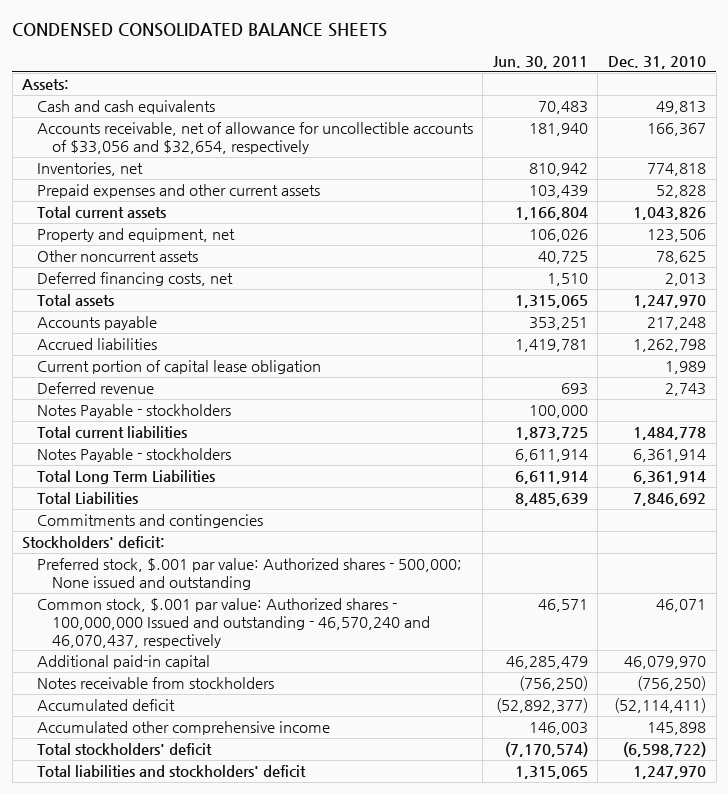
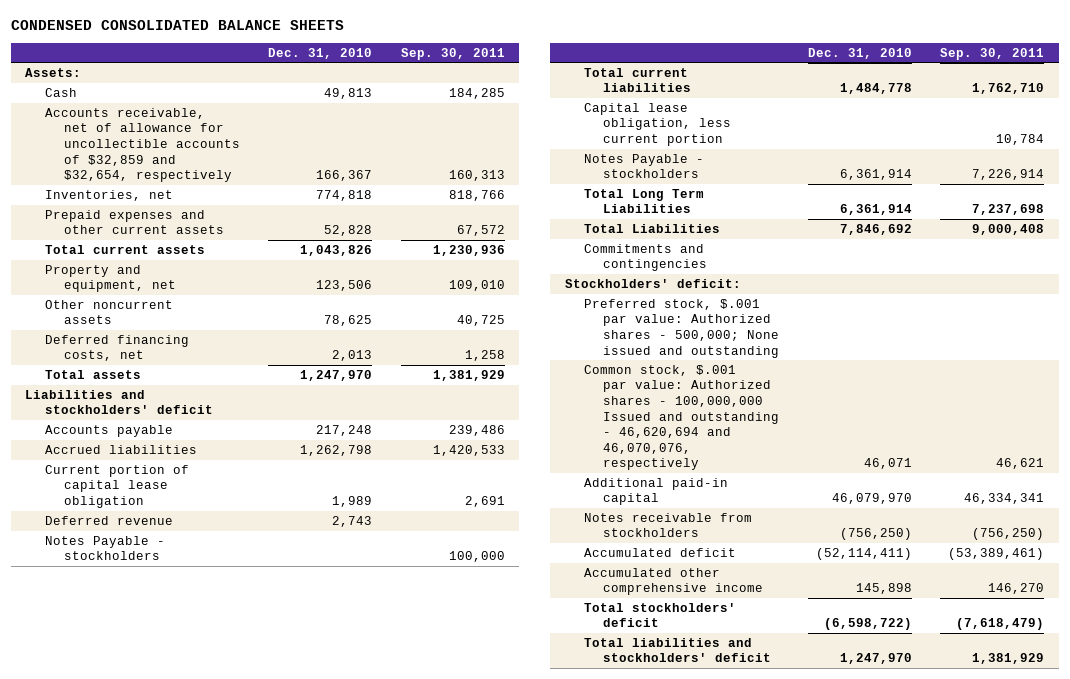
- | Jun. 30, 2011 | Dec. 31, 2010
+ | Dec. 31, 2010 | Sep. 30, 2011
- Cash and cash equivalents | 70,483 | 49,813
- Accounts receivable, net of allowance for uncollectible accounts of $33,056 and $32,654, respectively | 181,940 | 166,367
+ Cash | 49,813 | 184,285
+ Accounts receivable, net of allowance for uncollectible accounts of $32,859 and $32,654, respectively | 166,367 | 160,313
+ Liabilities and stockholders' deficit
+ Capital lease obligation, less current portion | | 10,784
- Common stock, $.001 par value: Authorized shares - 100,000,000 Issued and outstanding - 46,570,240 and 46,070,437, respectively | 46,571 | 46,071
+ Common stock, $.001 par value: Authorized shares - 100,000,000 Issued and outstanding - 46,620,694 and 46,070,076, respectively | 46,071 | 46,621

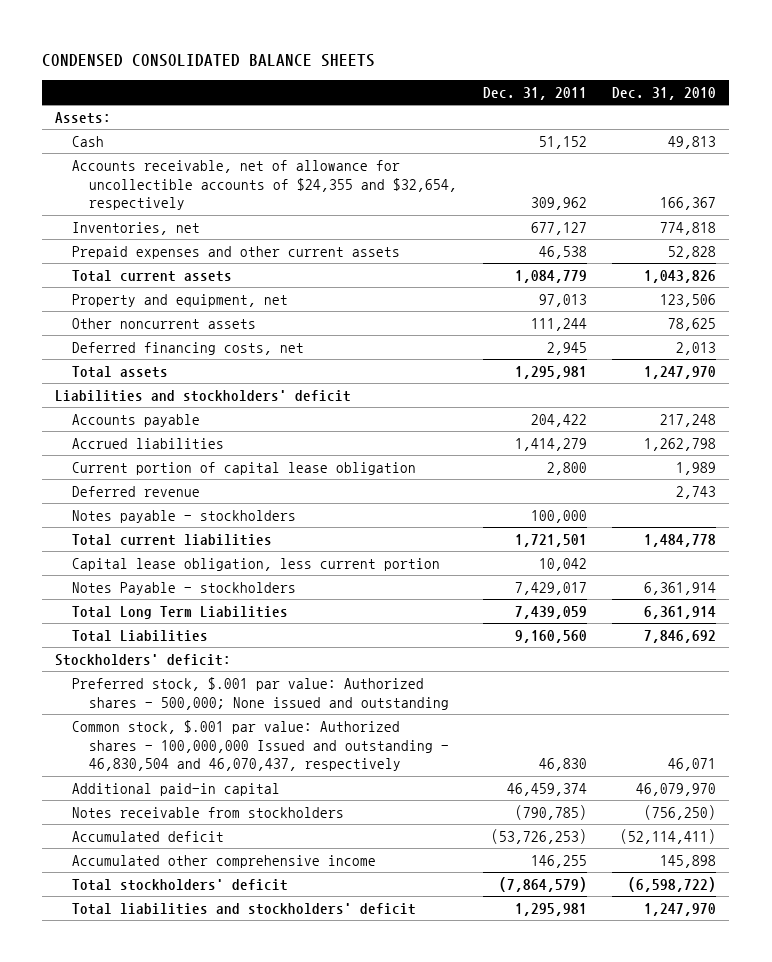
- | Dec. 31, 2010 | Sep. 30, 2011
+ | Dec. 31, 2011 | Dec. 31, 2010
- Accounts receivable, net of allowance for uncollectible accounts of $32,859 and $32,654, respectively | 166,367 | 160,313
+ Accounts receivable, net of allowance for uncollectible accounts of $24,355 and $32,654, respectively | 309,962 | 166,367
- Notes Payable - stockholders | | 100,000
+ Notes payable - stockholders | 100,000 |
- Commitments and contingencies
- Common stock, $.001 par value: Authorized shares - 100,000,000 Issued and outstanding - 46,620,694 and 46,070,076, respectively | 46,071 | 46,621
+ Common stock, $.001 par value: Authorized shares - 100,000,000 Issued and outstanding - 46,830,504 and 46,070,437, respectively | 46,830 | 46,071

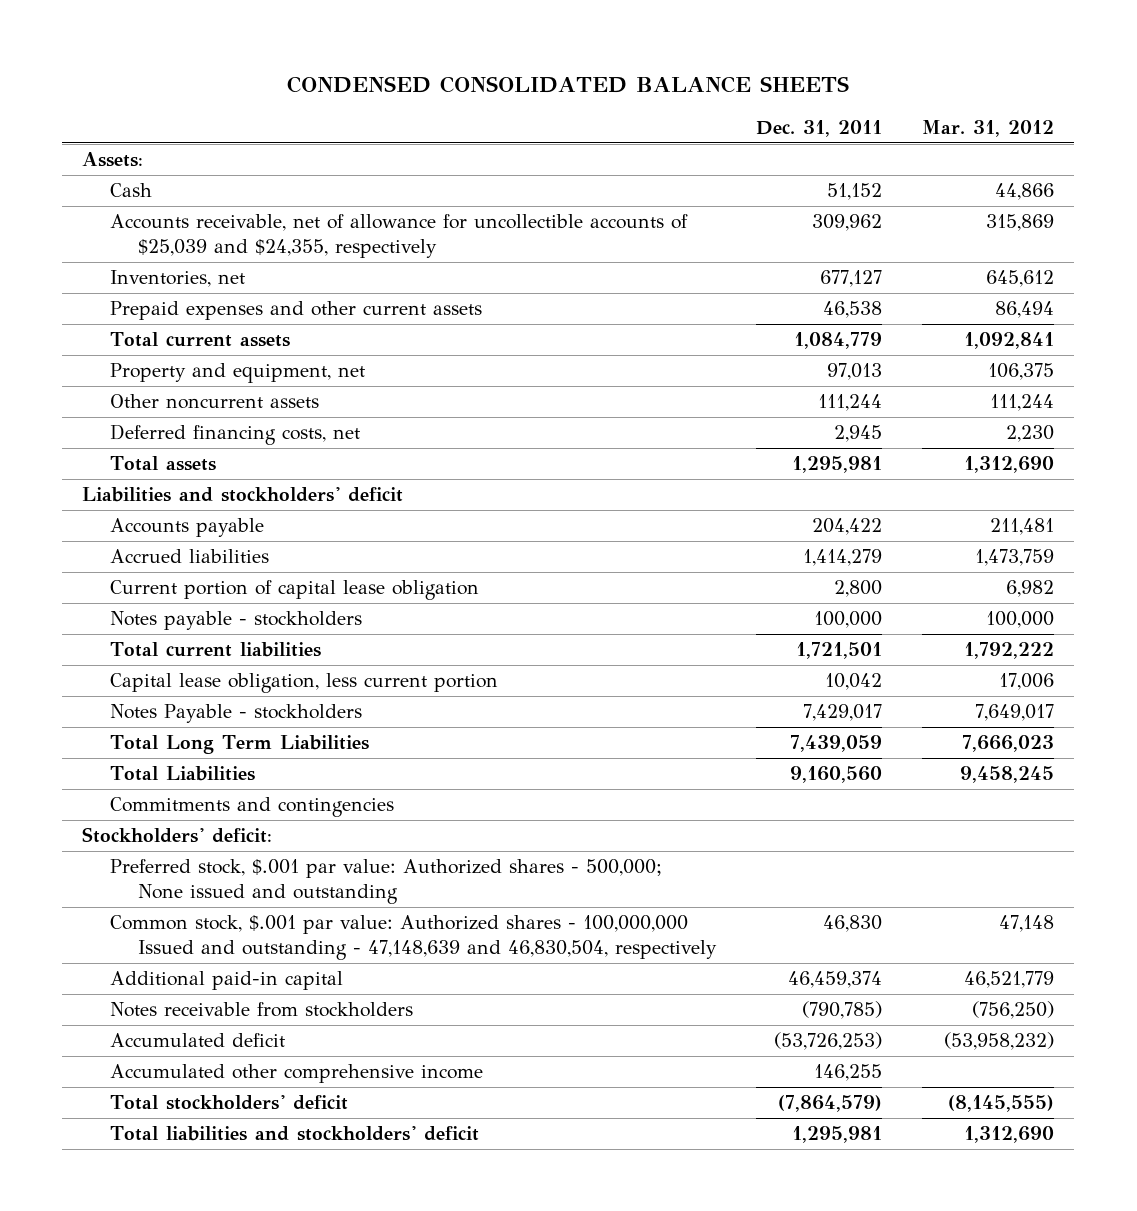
- | Dec. 31, 2011 | Dec. 31, 2010
+ | Dec. 31, 2011 | Mar. 31, 2012
- Accounts receivable, net of allowance for uncollectible accounts of $24,355 and $32,654, respectively | 309,962 | 166,367
+ Accounts receivable, net of allowance for uncollectible accounts of $25,039 and $24,355, respectively | 309,962 | 315,869
- Deferred revenue | | 2,743
+ Commitments and contingencies
- Common stock, $.001 par value: Authorized shares - 100,000,000 Issued and outstanding - 46,830,504 and 46,070,437, respectively | 46,830 | 46,071
+ Common stock, $.001 par value: Authorized shares - 100,000,000 Issued and outstanding - 47,148,639 and 46,830,504, respectively | 46,830 | 47,148

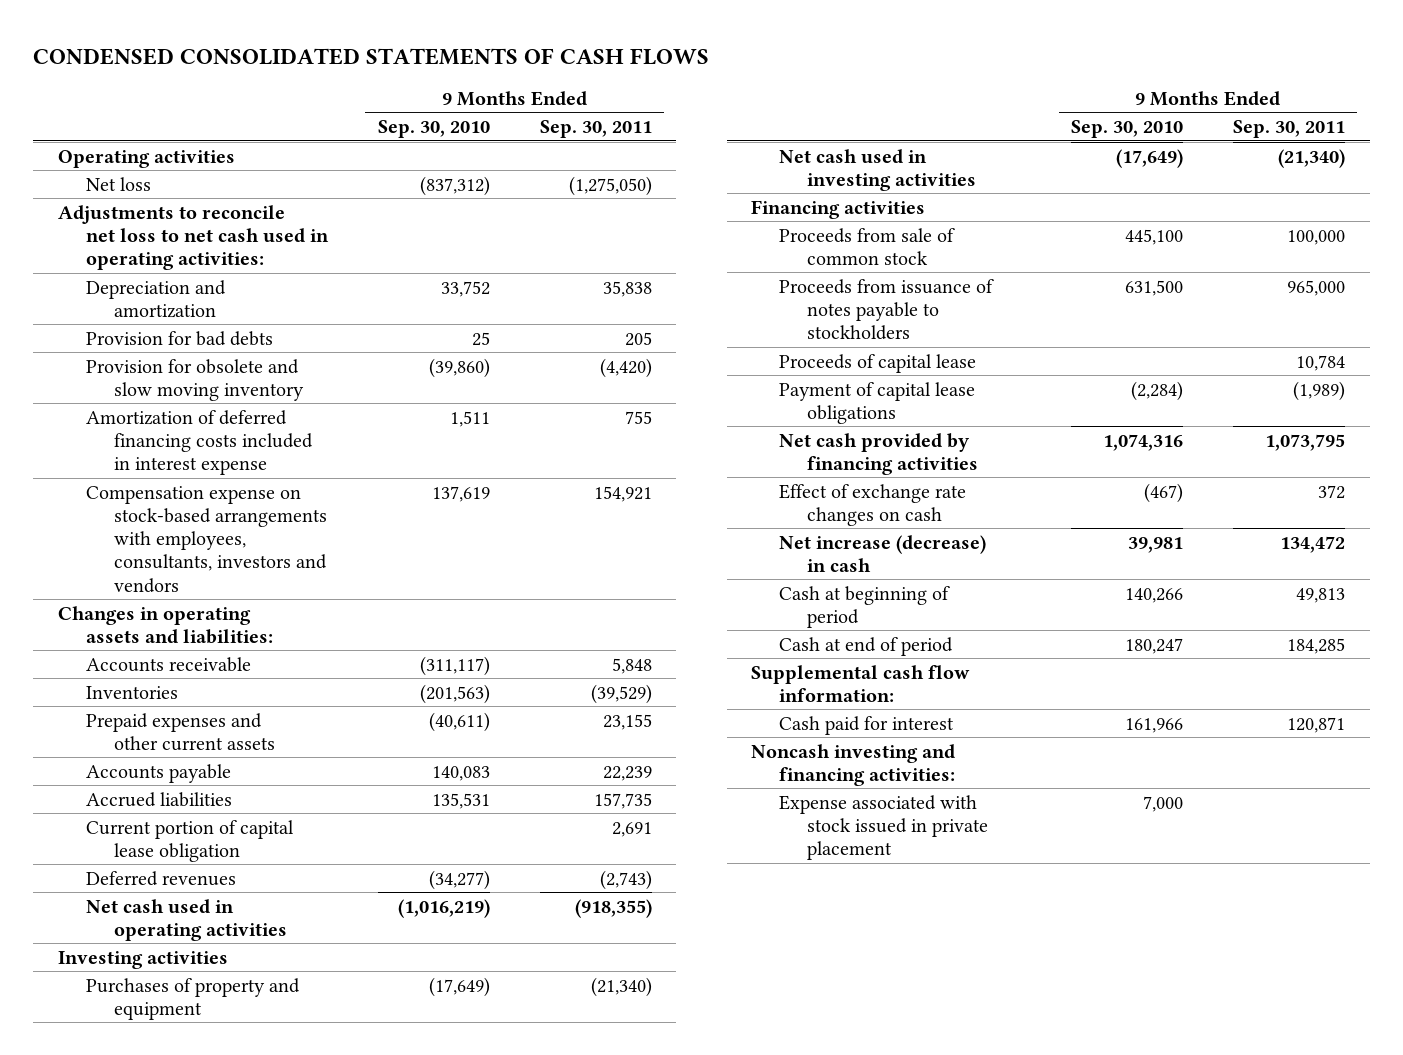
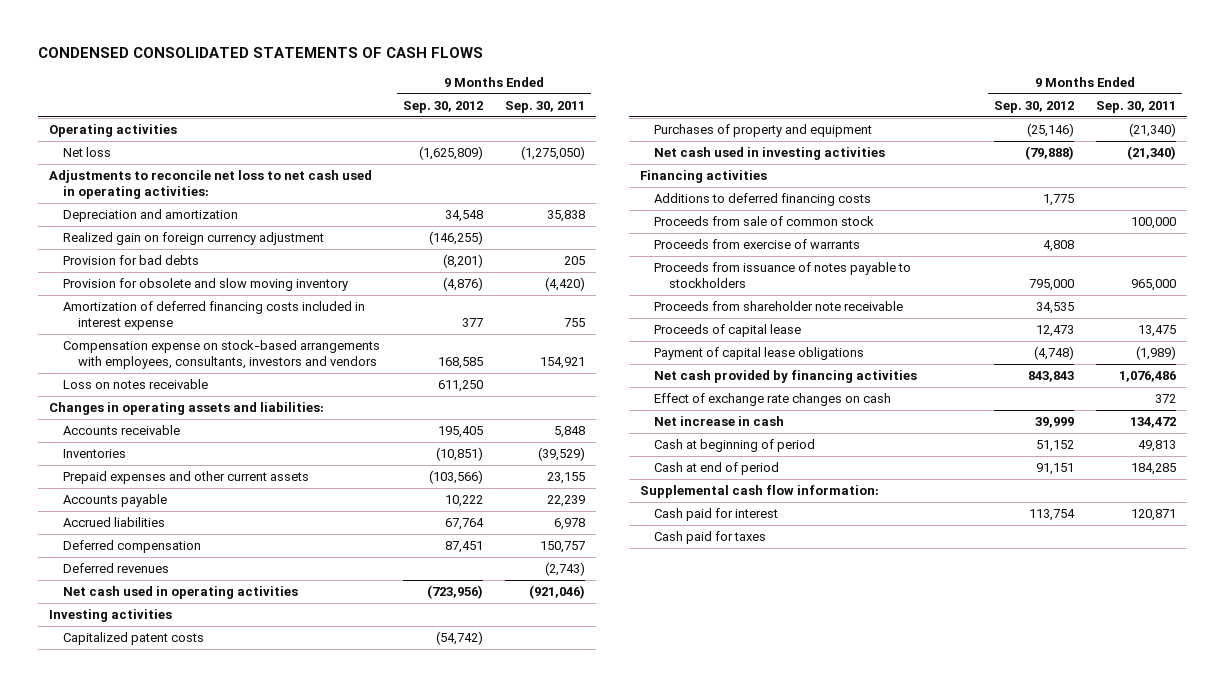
- | 9 Months Ended Sep. 30, 2010 | 9 Months Ended Sep. 30, 2011
+ | 9 Months Ended Sep. 30, 2012 | 9 Months Ended Sep. 30, 2011
+ Realized gain on foreign currency adjustment | (146,255) |
+ Loss on notes receivable | 611,250 |
- Accrued liabilities | 135,531 | 157,735
- Current portion of capital lease obligation | | 2,691
+ Accrued liabilities | 67,764 | 6,978
+ Deferred compensation | 87,451 | 150,757
- Net cash used in operating activities | (1,016,219) | (918,355)
+ Net cash used in operating activities | (723,956) | (921,046)
+ Capitalized patent costs | (54,742) |
+ Additions to deferred financing costs | 1,775 |
+ Proceeds from exercise of warrants | 4,808 |
- Proceeds of capital lease | | 10,784
+ Proceeds from shareholder note receivable | 34,535 |
+ Proceeds of capital lease | 12,473 | 13,475
- Net cash provided by financing activities | 1,074,316 | 1,073,795
+ Net cash provided by financing activities | 843,843 | 1,076,486
- Net increase (decrease) in cash | 39,981 | 134,472
+ Net increase in cash | 39,999 | 134,472
- Noncash investing and financing activities:
- Expense associated with stock issued in private placement | 7,000 |
+ Cash paid for taxes

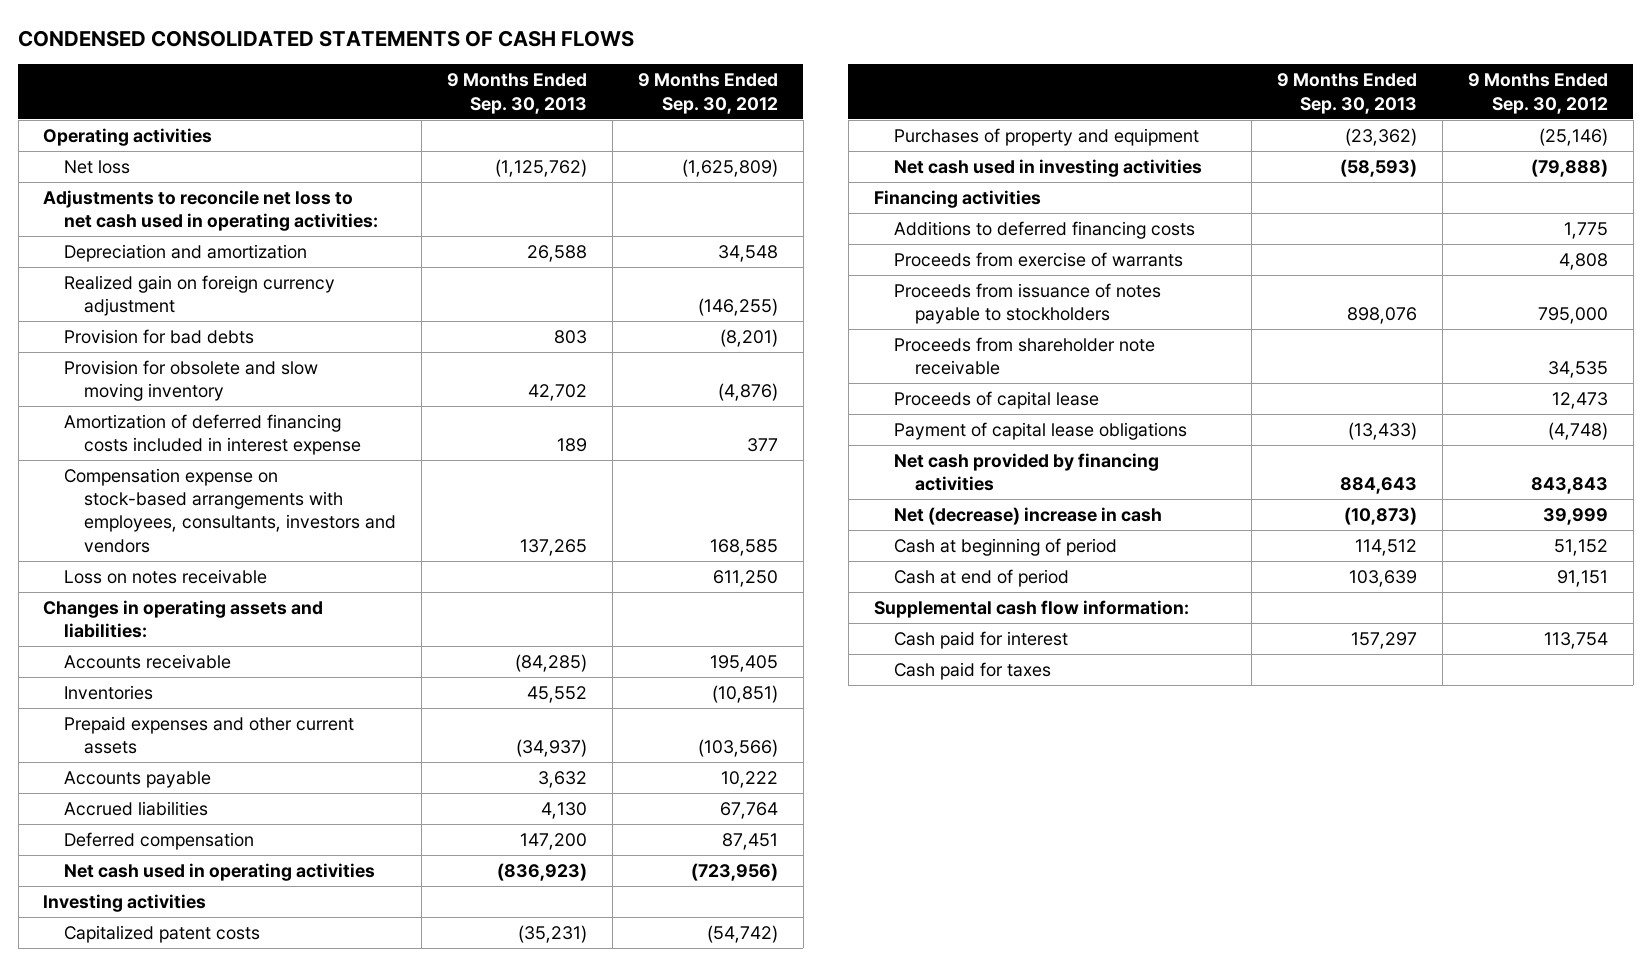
- | 9 Months Ended Sep. 30, 2012 | 9 Months Ended Sep. 30, 2011
+ | 9 Months Ended Sep. 30, 2013 | 9 Months Ended Sep. 30, 2012
- Deferred revenues | | (2,743)
- Proceeds from sale of common stock | | 100,000
- Effect of exchange rate changes on cash | | 372
- Net increase in cash | 39,999 | 134,472
+ Net (decrease) increase in cash | (10,873) | 39,999

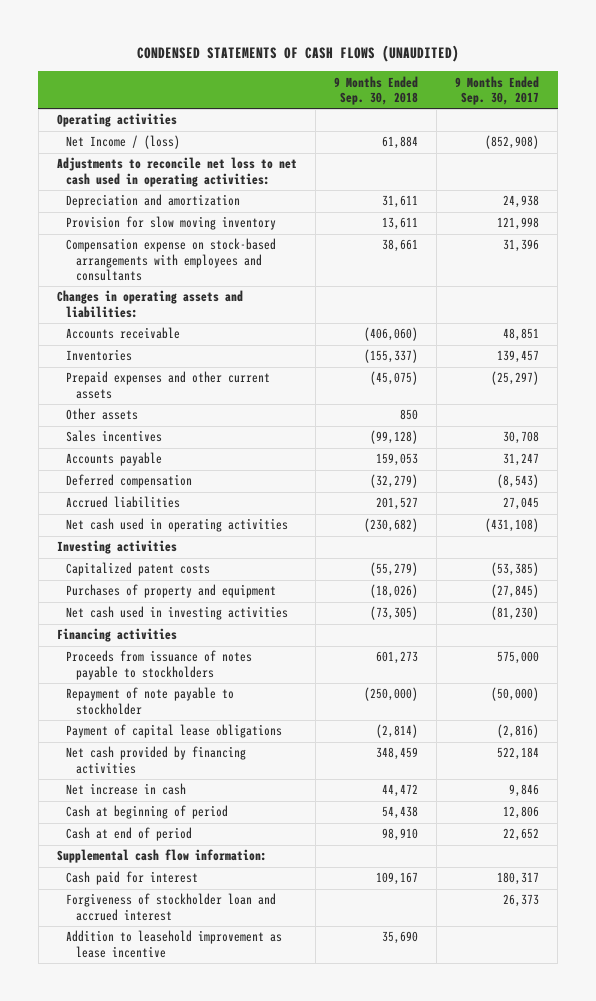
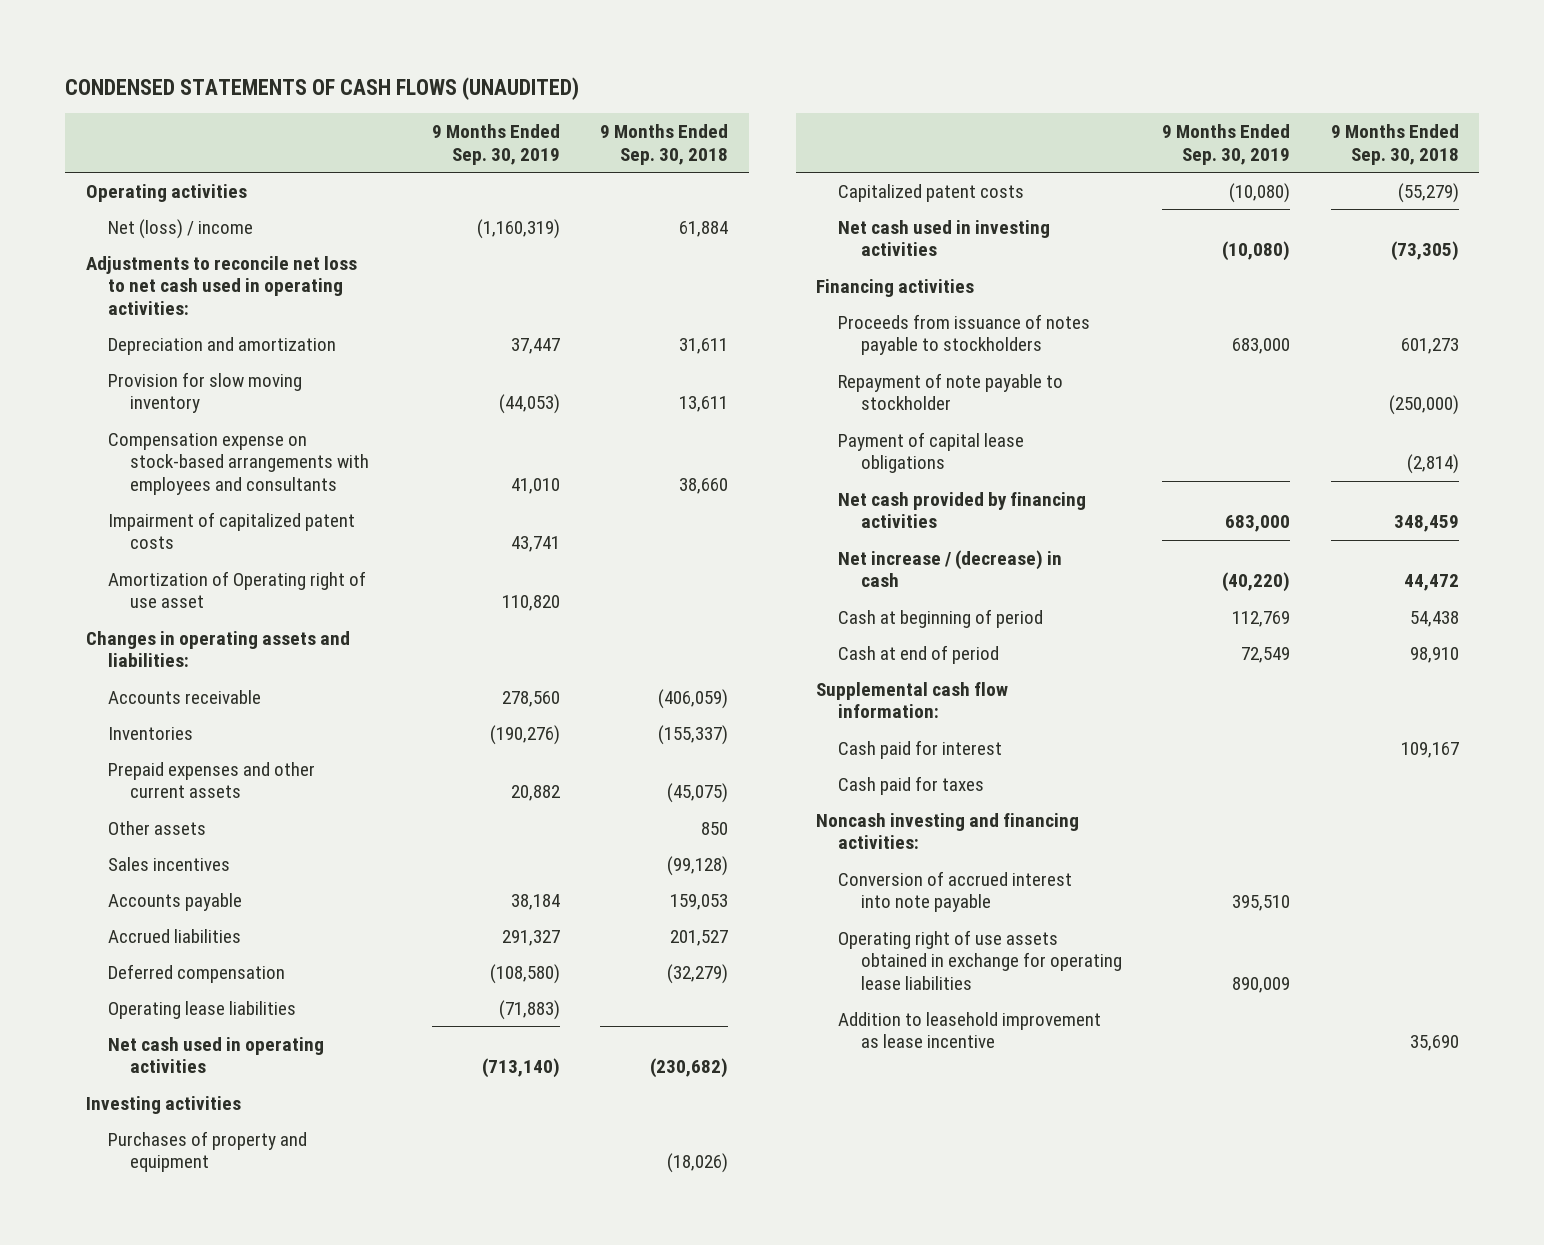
- | 9 Months Ended Sep. 30, 2018 | 9 Months Ended Sep. 30, 2017
+ | 9 Months Ended Sep. 30, 2019 | 9 Months Ended Sep. 30, 2018
- Net Income / (loss) | 61,884 | (852,908)
+ Net (loss) / income | (1,160,319) | 61,884
- Compensation expense on stock-based arrangements with employees and consultants | 38,661 | 31,396
+ Compensation expense on stock-based arrangements with employees and consultants | 41,010 | 38,660
+ Impairment of capitalized patent costs | 43,741 |
+ Amortization of Operating right of use asset | 110,820 |
- Accounts receivable | (406,060) | 48,851
+ Accounts receivable | 278,560 | (406,059)
moved down: Deferred compensation | (108,580) | (32,279)
+ Operating lease liabilities | (71,883) |
moved down: Capitalized patent costs | (10,080) | (55,279)
- Net increase in cash | 44,472 | 9,846
+ Net increase / (decrease) in cash | (40,220) | 44,472
- Forgiveness of stockholder loan and accrued interest | | 26,373
+ Cash paid for taxes
+ Noncash investing and financing activities:
+ Conversion of accrued interest into note payable | 395,510 |
+ Operating right of use assets obtained in exchange for operating lease liabilities | 890,009 |

